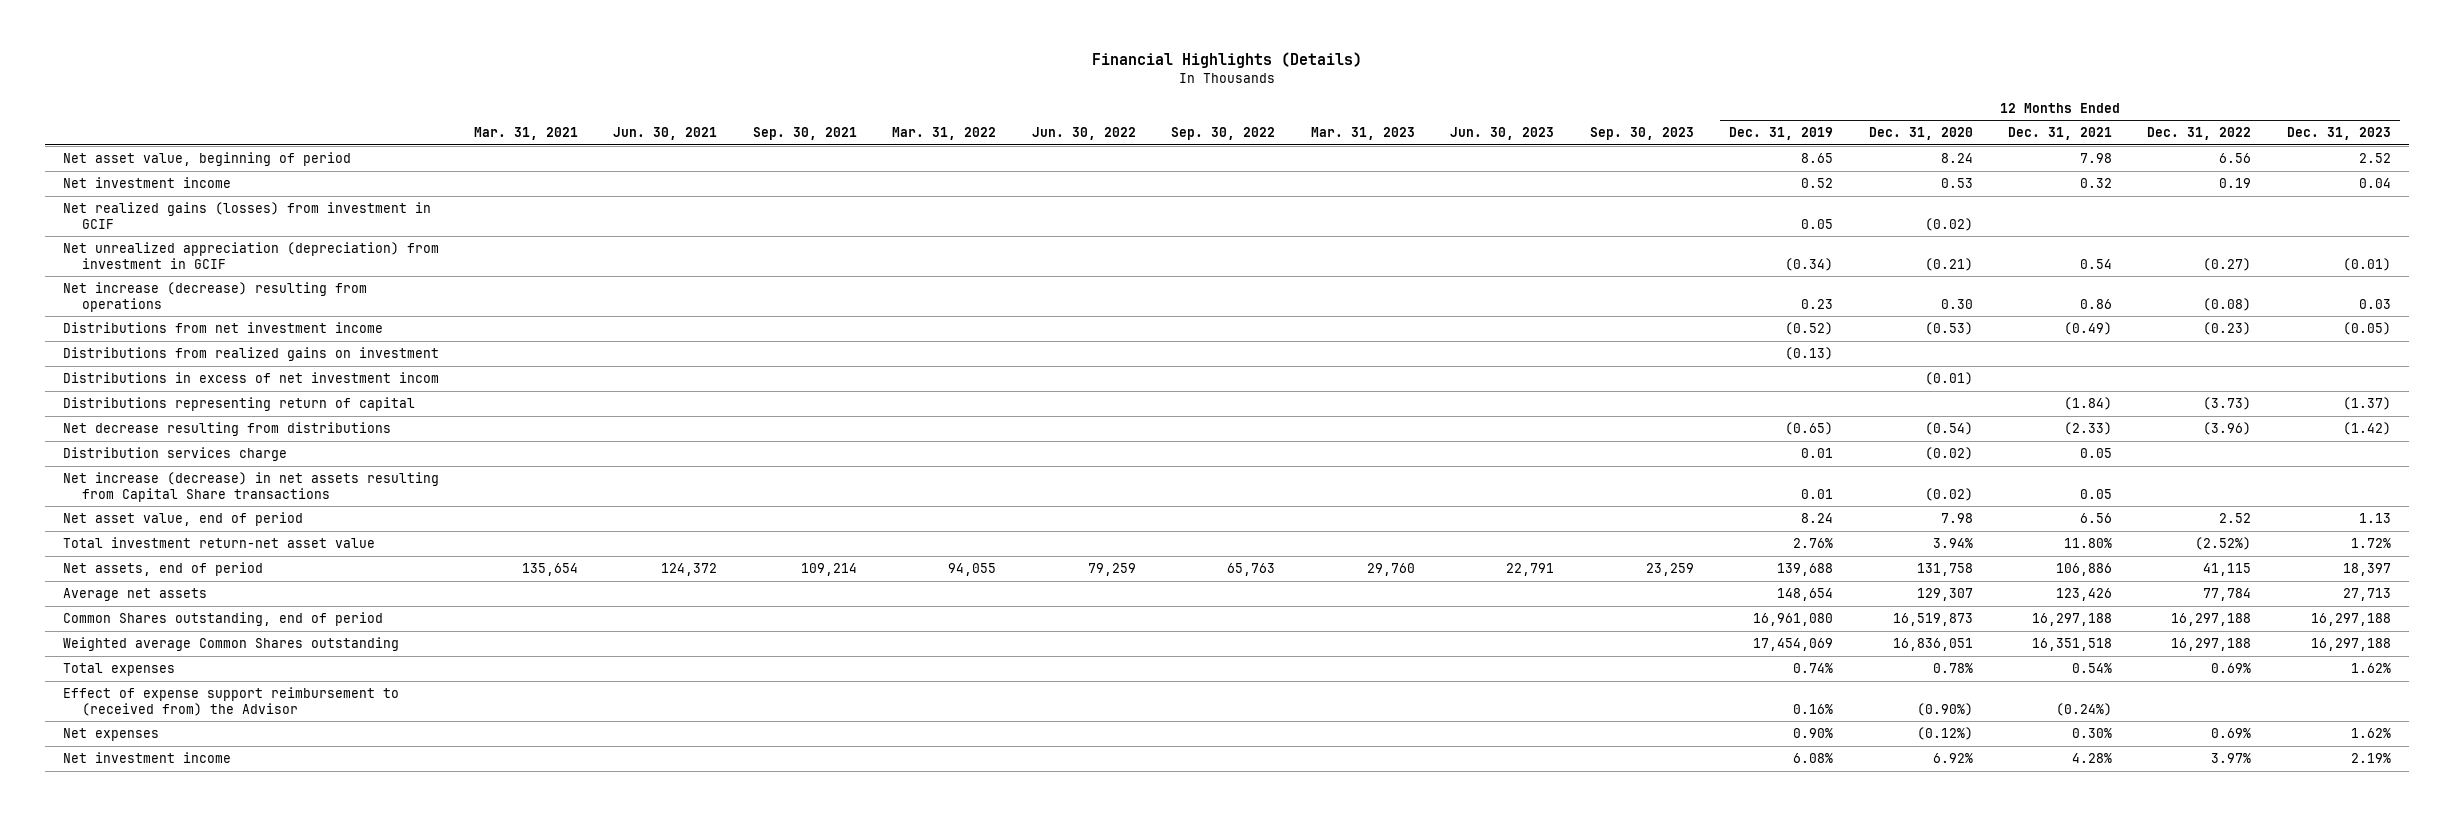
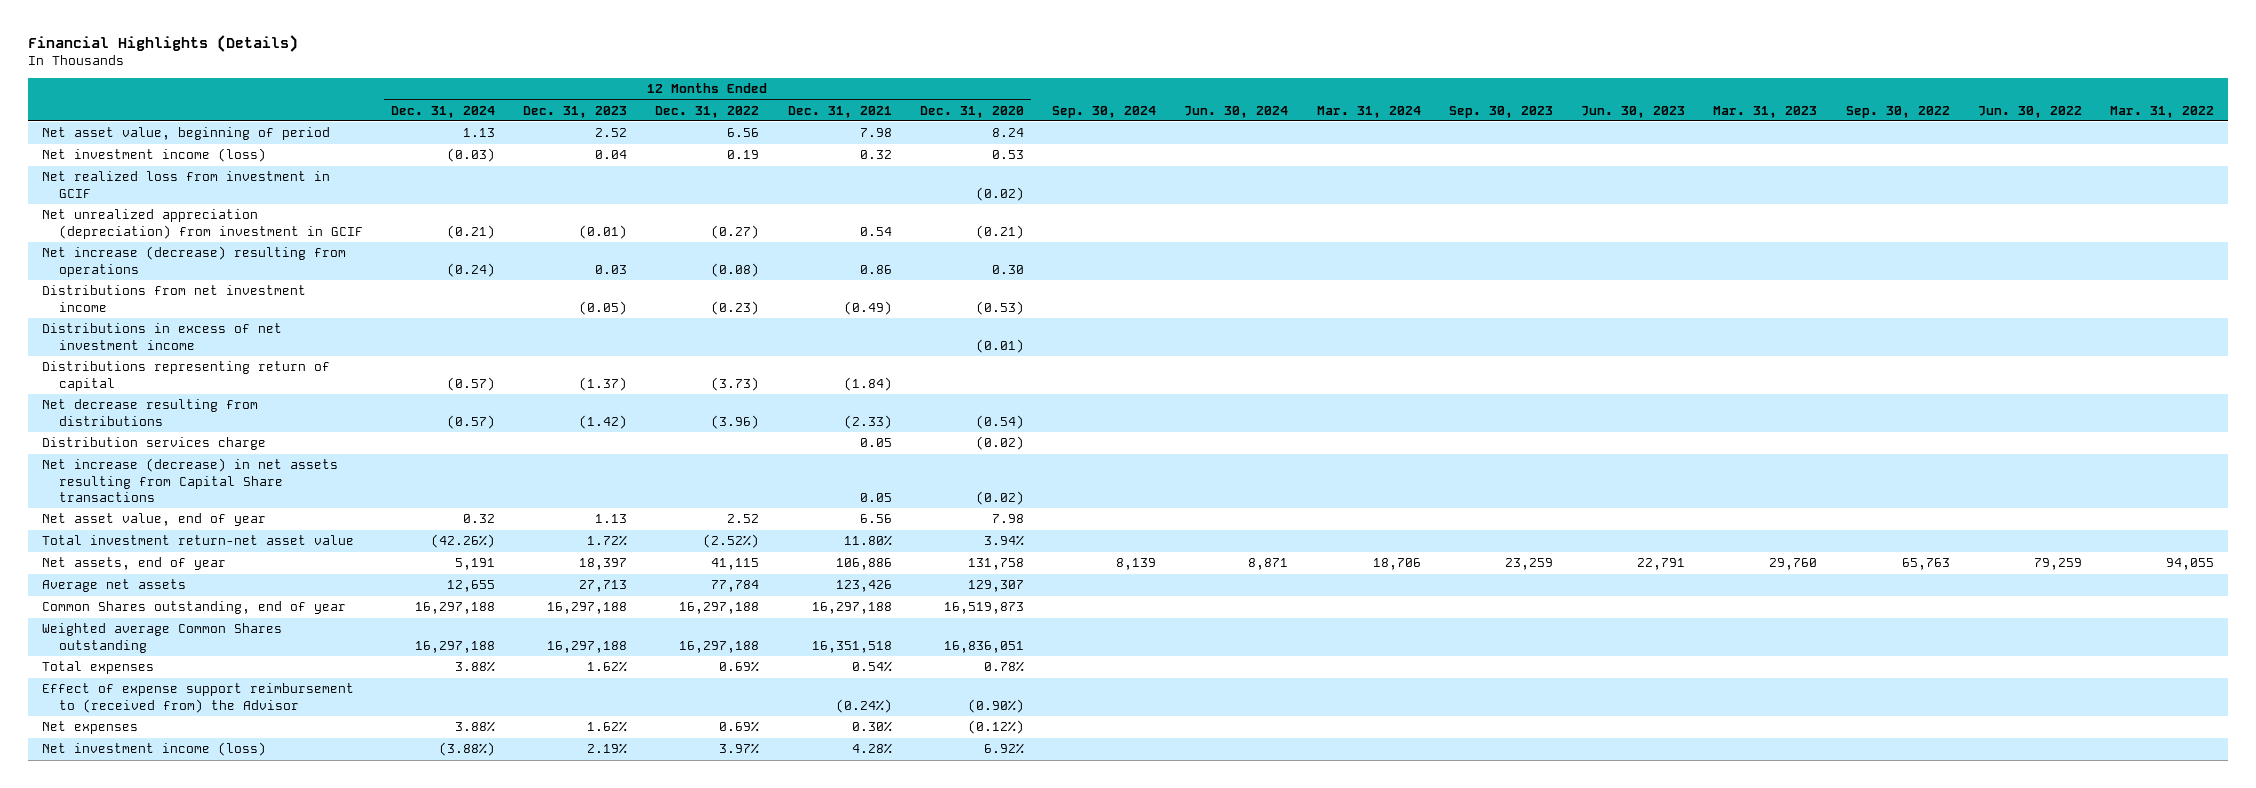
- | Mar. 31, 2021 | Jun. 30, 2021 | Sep. 30, 2021 | Mar. 31, 2022 | Jun. 30, 2022 | Sep. 30, 2022 | Mar. 31, 2023 | Jun. 30, 2023 | Sep. 30, 2023 | 12 Months Ended Dec. 31, 2019 | 12 Months Ended Dec. 31, 2020 | 12 Months Ended Dec. 31, 2021 | 12 Months Ended Dec. 31, 2022 | 12 Months Ended Dec. 31, 2023
+ | 12 Months Ended Dec. 31, 2024 | 12 Months Ended Dec. 31, 2023 | 12 Months Ended Dec. 31, 2022 | 12 Months Ended Dec. 31, 2021 | 12 Months Ended Dec. 31, 2020 | Sep. 30, 2024 | Jun. 30, 2024 | Mar. 31, 2024 | Sep. 30, 2023 | Jun. 30, 2023 | Mar. 31, 2023 | Sep. 30, 2022 | Jun. 30, 2022 | Mar. 31, 2022
- Net investment income | | | | | | | | | | 0.52 | 0.53 | 0.32 | 0.19 | 0.04
- Net realized gains (losses) from investment in GCIF | | | | | | | | | | 0.05 | (0.02) | | |
+ Net investment income (loss) | (0.03) | 0.04 | 0.19 | 0.32 | 0.53 | | | | | | | | |
+ Net realized loss from investment in GCIF | | | | | (0.02) | | | | | | | | |
- Distributions from realized gains on investment | | | | | | | | | | (0.13) | | | |
- Distributions in excess of net investment incom | | | | | | | | | | | (0.01) | | |
+ Distributions in excess of net investment income | | | | | (0.01) | | | | | | | | |
- Net asset value, end of period | | | | | | | | | | 8.24 | 7.98 | 6.56 | 2.52 | 1.13
+ Net asset value, end of year | 0.32 | 1.13 | 2.52 | 6.56 | 7.98 | | | | | | | | |
- Net assets, end of period | 135,654 | 124,372 | 109,214 | 94,055 | 79,259 | 65,763 | 29,760 | 22,791 | 23,259 | 139,688 | 131,758 | 106,886 | 41,115 | 18,397
+ Net assets, end of year | 5,191 | 18,397 | 41,115 | 106,886 | 131,758 | 8,139 | 8,871 | 18,706 | 23,259 | 22,791 | 29,760 | 65,763 | 79,259 | 94,055
- Common Shares outstanding, end of period | | | | | | | | | | 16,961,080 | 16,519,873 | 16,297,188 | 16,297,188 | 16,297,188
+ Common Shares outstanding, end of year | 16,297,188 | 16,297,188 | 16,297,188 | 16,297,188 | 16,519,873 | | | | | | | | |
- Net investment income | | | | | | | | | | 6.08% | 6.92% | 4.28% | 3.97% | 2.19%
+ Net investment income (loss) | (3.88%) | 2.19% | 3.97% | 4.28% | 6.92% | | | | | | | | |

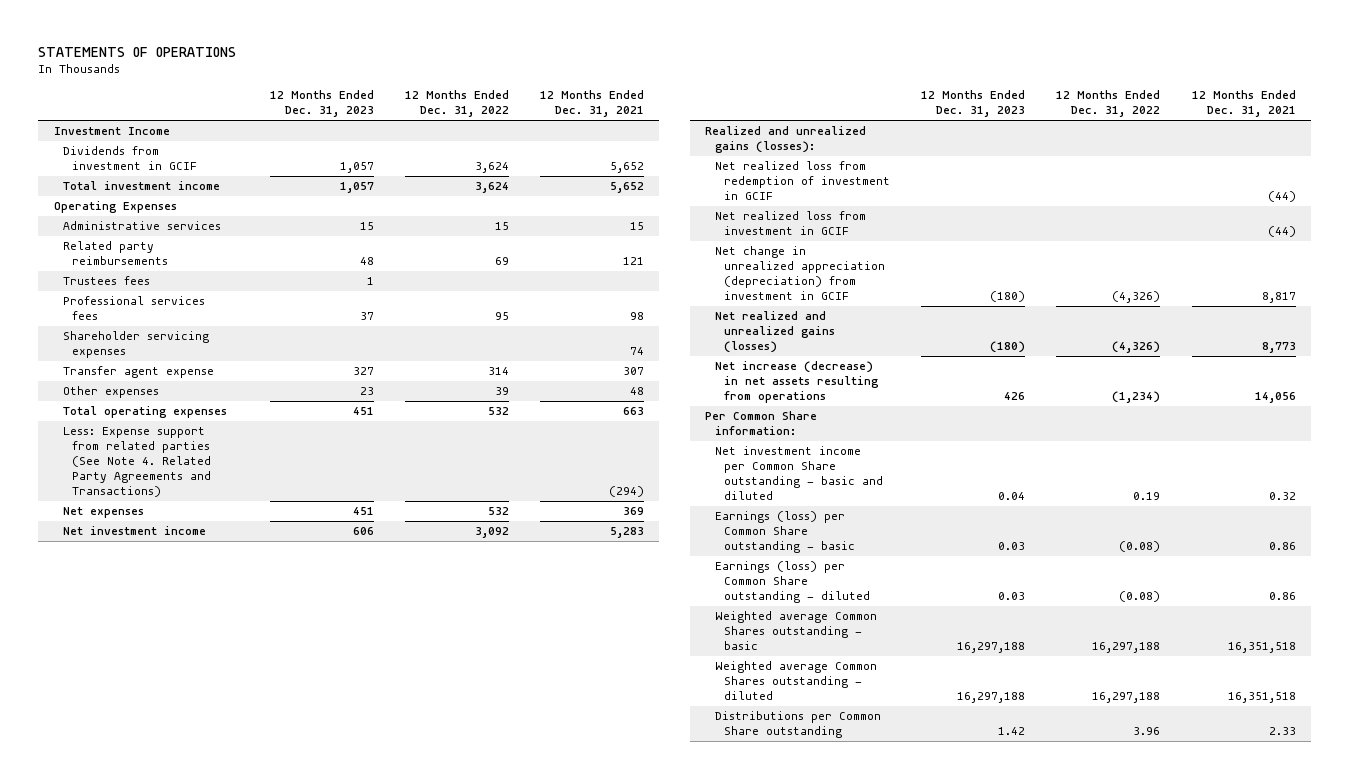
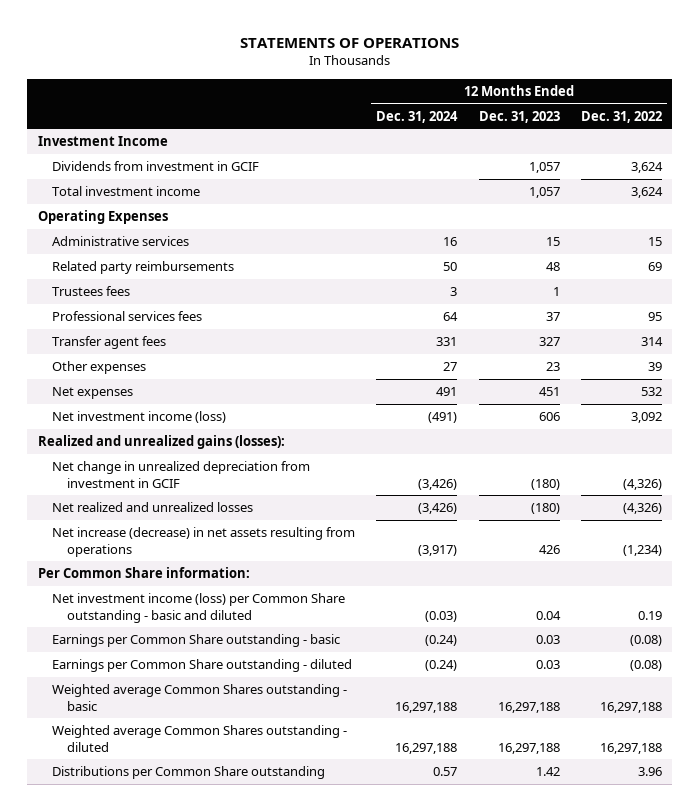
- | 12 Months Ended Dec. 31, 2023 | 12 Months Ended Dec. 31, 2022 | 12 Months Ended Dec. 31, 2021
+ | 12 Months Ended Dec. 31, 2024 | 12 Months Ended Dec. 31, 2023 | 12 Months Ended Dec. 31, 2022
- Shareholder servicing expenses | | | 74
- Transfer agent expense | 327 | 314 | 307
+ Transfer agent fees | 331 | 327 | 314
- Total operating expenses | 451 | 532 | 663
- Less: Expense support from related parties (See Note 4. Related Party Agreements and Transactions) | | | (294)
- Net investment income | 606 | 3,092 | 5,283
+ Net investment income (loss) | (491) | 606 | 3,092
- Net realized loss from redemption of investment in GCIF | | | (44)
- Net realized loss from investment in GCIF | | | (44)
- Net change in unrealized appreciation (depreciation) from investment in GCIF | (180) | (4,326) | 8,817
- Net realized and unrealized gains (losses) | (180) | (4,326) | 8,773
+ Net change in unrealized depreciation from investment in GCIF | (3,426) | (180) | (4,326)
+ Net realized and unrealized losses | (3,426) | (180) | (4,326)
- Net investment income per Common Share outstanding - basic and diluted | 0.04 | 0.19 | 0.32
- Earnings (loss) per Common Share outstanding - basic | 0.03 | (0.08) | 0.86
- Earnings (loss) per Common Share outstanding - diluted | 0.03 | (0.08) | 0.86
+ Net investment income (loss) per Common Share outstanding - basic and diluted | (0.03) | 0.04 | 0.19
+ Earnings per Common Share outstanding - basic | (0.24) | 0.03 | (0.08)
+ Earnings per Common Share outstanding - diluted | (0.24) | 0.03 | (0.08)

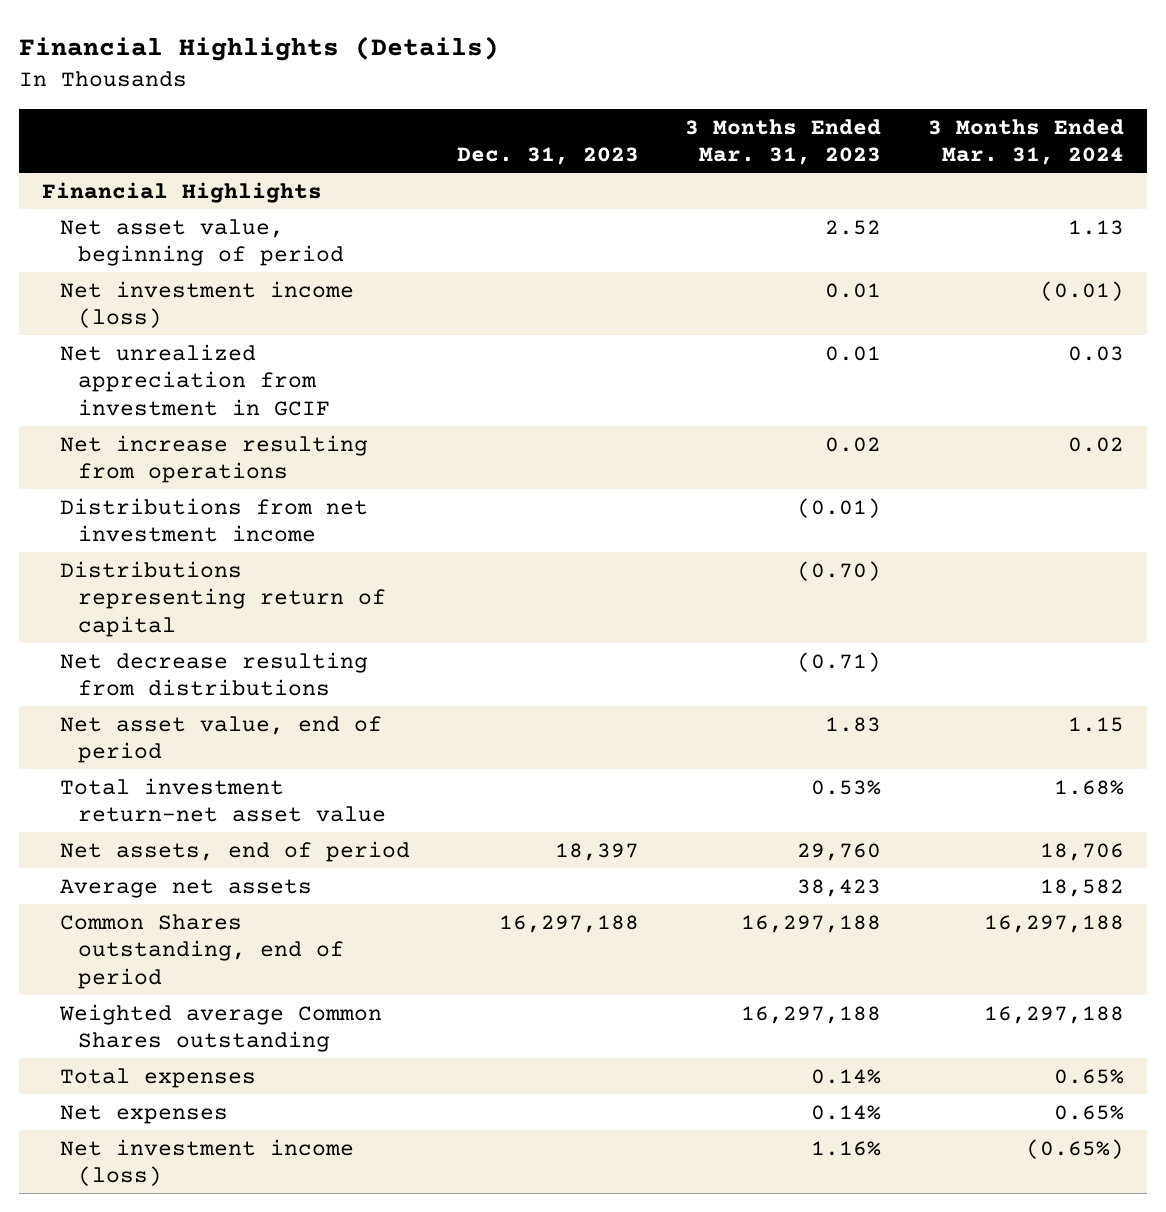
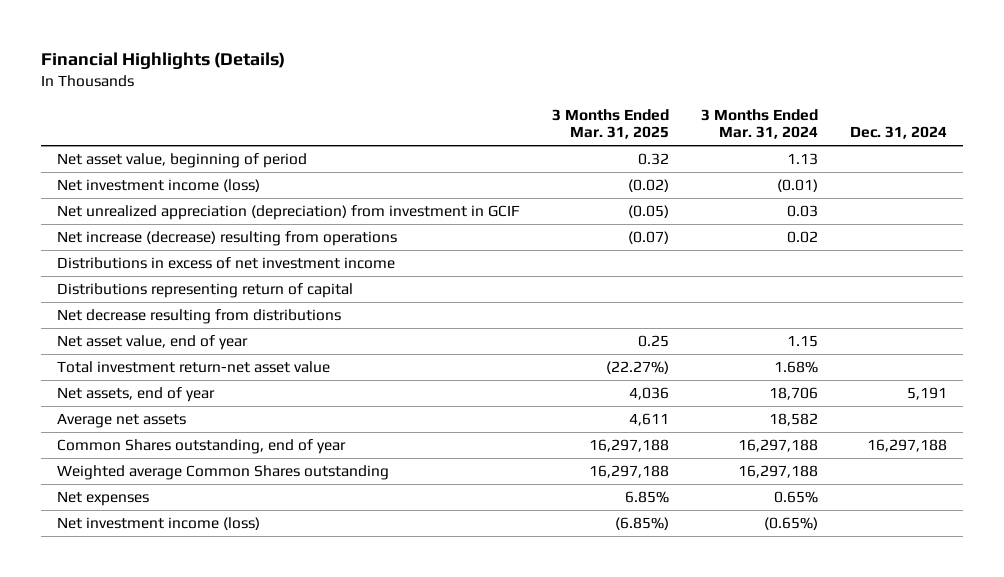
- | Dec. 31, 2023 | 3 Months Ended Mar. 31, 2023 | 3 Months Ended Mar. 31, 2024
+ | 3 Months Ended Mar. 31, 2025 | 3 Months Ended Mar. 31, 2024 | Dec. 31, 2024
- Financial Highlights
- Net unrealized appreciation from investment in GCIF | | 0.01 | 0.03
- Net increase resulting from operations | | 0.02 | 0.02
- Distributions from net investment income | | (0.01) |
+ Net unrealized appreciation (depreciation) from investment in GCIF | (0.05) | 0.03 |
+ Net increase (decrease) resulting from operations | (0.07) | 0.02 |
+ Distributions in excess of net investment income
- Net asset value, end of period | | 1.83 | 1.15
+ Net asset value, end of year | 0.25 | 1.15 |
- Net assets, end of period | 18,397 | 29,760 | 18,706
+ Net assets, end of year | 4,036 | 18,706 | 5,191
- Common Shares outstanding, end of period | 16,297,188 | 16,297,188 | 16,297,188
+ Common Shares outstanding, end of year | 16,297,188 | 16,297,188 | 16,297,188
- Total expenses | | 0.14% | 0.65%

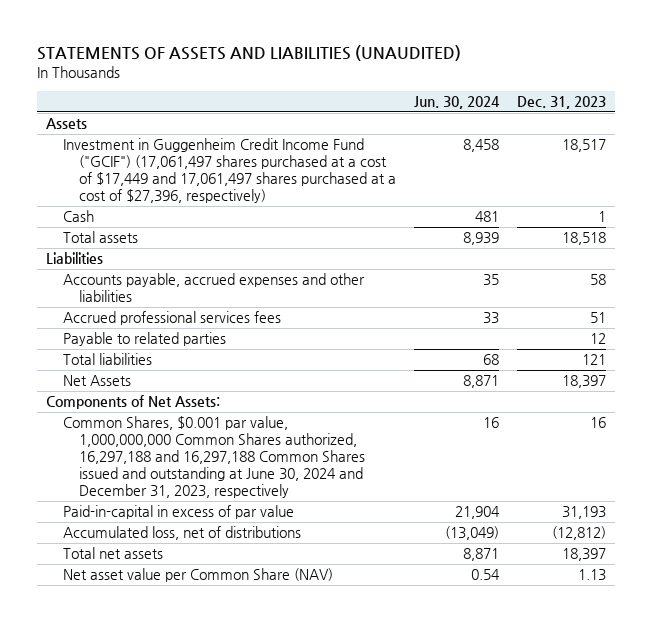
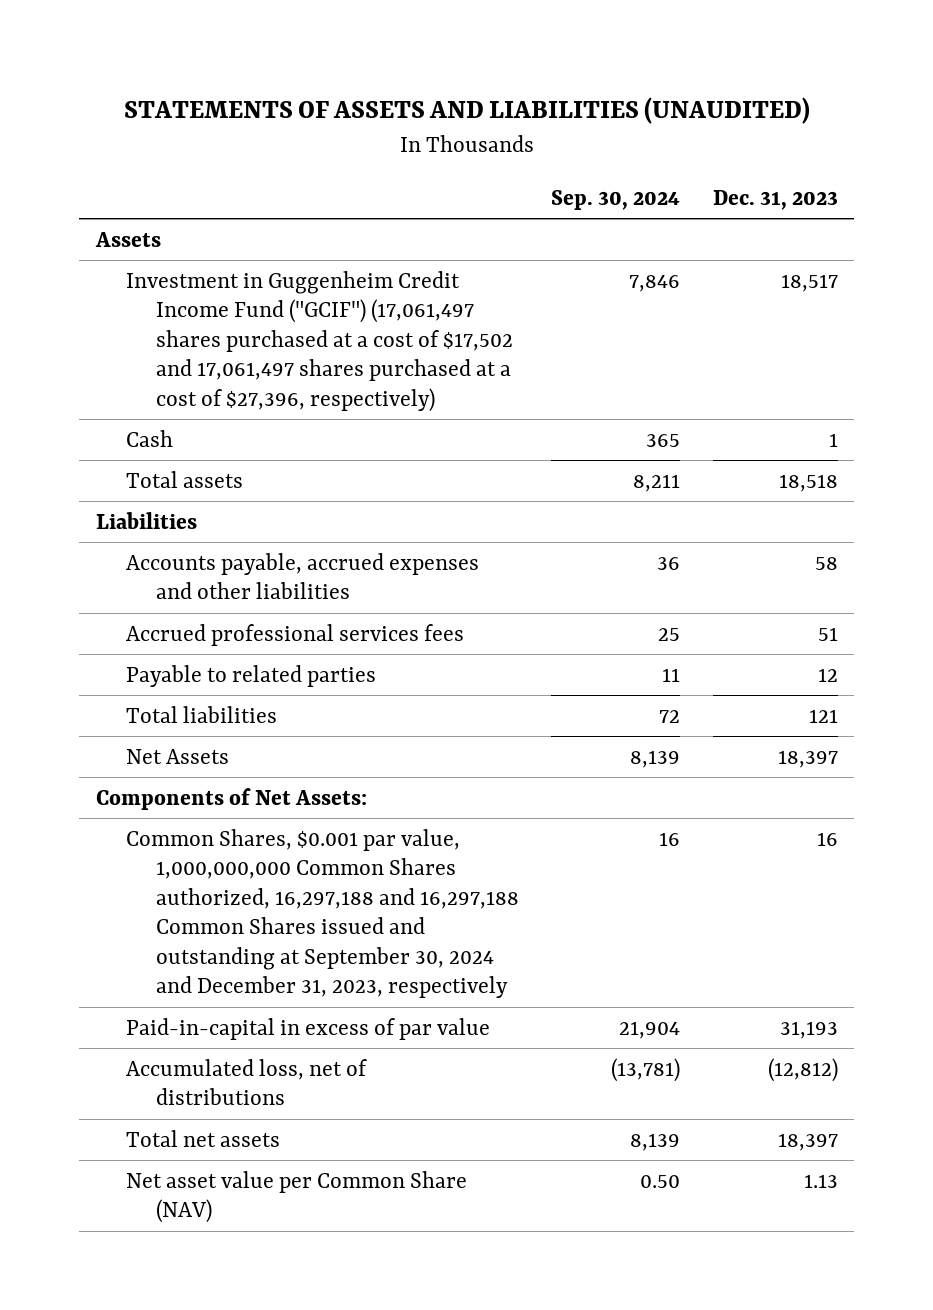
- | Jun. 30, 2024 | Dec. 31, 2023
+ | Sep. 30, 2024 | Dec. 31, 2023
- Investment in Guggenheim Credit Income Fund ("GCIF") (17,061,497 shares purchased at a cost of $17,449 and 17,061,497 shares purchased at a cost of $27,396, respectively) | 8,458 | 18,517
+ Investment in Guggenheim Credit Income Fund ("GCIF") (17,061,497 shares purchased at a cost of $17,502 and 17,061,497 shares purchased at a cost of $27,396, respectively) | 7,846 | 18,517
- Common Shares, $0.001 par value, 1,000,000,000 Common Shares authorized, 16,297,188 and 16,297,188 Common Shares issued and outstanding at June 30, 2024 and December 31, 2023, respectively | 16 | 16
+ Common Shares, $0.001 par value, 1,000,000,000 Common Shares authorized, 16,297,188 and 16,297,188 Common Shares issued and outstanding at September 30, 2024 and December 31, 2023, respectively | 16 | 16

